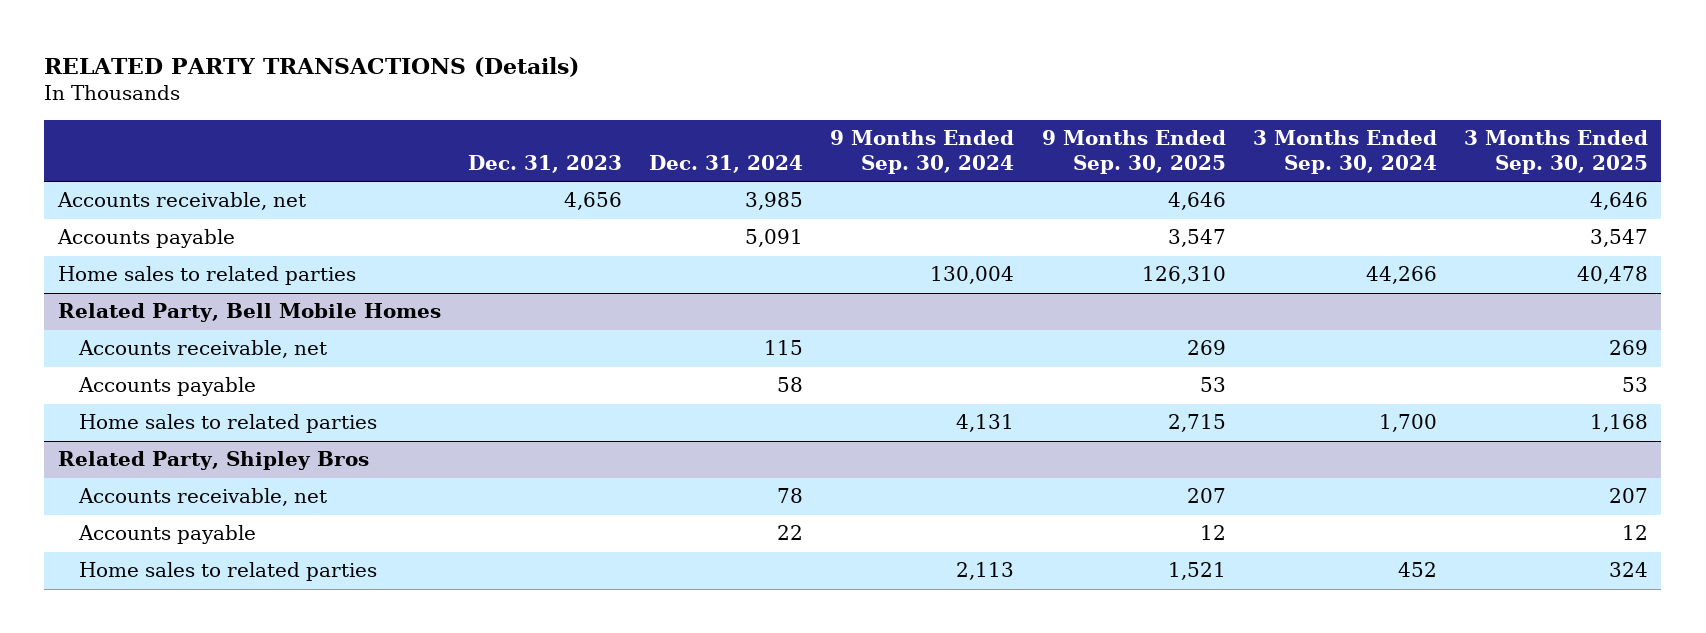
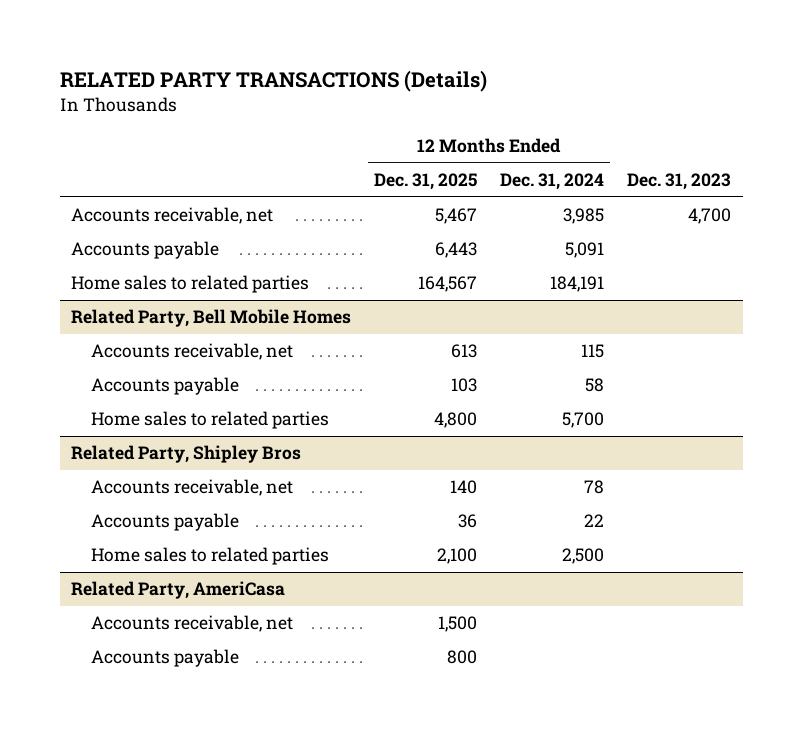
- | Dec. 31, 2023 | Dec. 31, 2024 | 9 Months Ended Sep. 30, 2024 | 9 Months Ended Sep. 30, 2025 | 3 Months Ended Sep. 30, 2024 | 3 Months Ended Sep. 30, 2025
+ | 12 Months Ended Dec. 31, 2025 | 12 Months Ended Dec. 31, 2024 | Dec. 31, 2023
- Accounts receivable, net | 4,656 | 3,985 | | 4,646 | | 4,646
+ Accounts receivable, net | 5,467 | 3,985 | 4,700
+ Related Party, AmeriCasa
+ Accounts receivable, net | 1,500 | |
+ Accounts payable | 800 | |

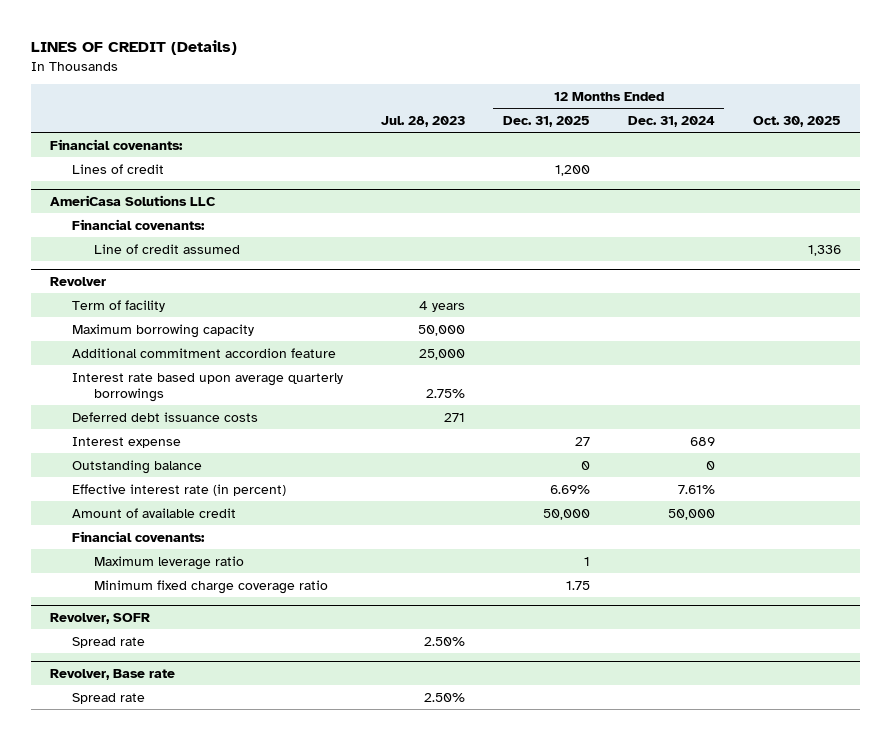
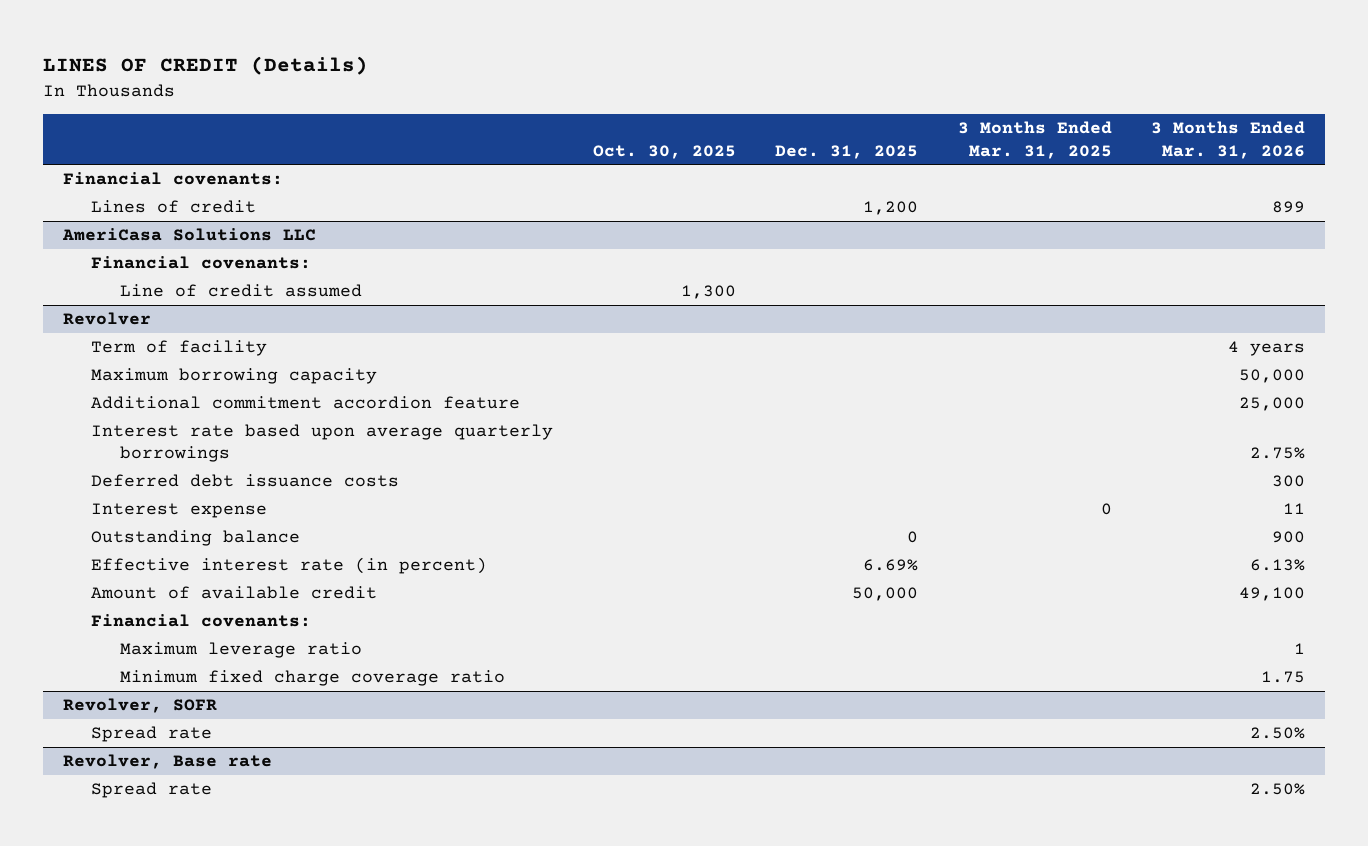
- | Jul. 28, 2023 | 12 Months Ended Dec. 31, 2025 | 12 Months Ended Dec. 31, 2024 | Oct. 30, 2025
+ | Oct. 30, 2025 | Dec. 31, 2025 | 3 Months Ended Mar. 31, 2025 | 3 Months Ended Mar. 31, 2026
@ AmeriCasa Solutions LLC
- Line of credit assumed | | | | 1,336
+ Line of credit assumed | 1,300 | | |

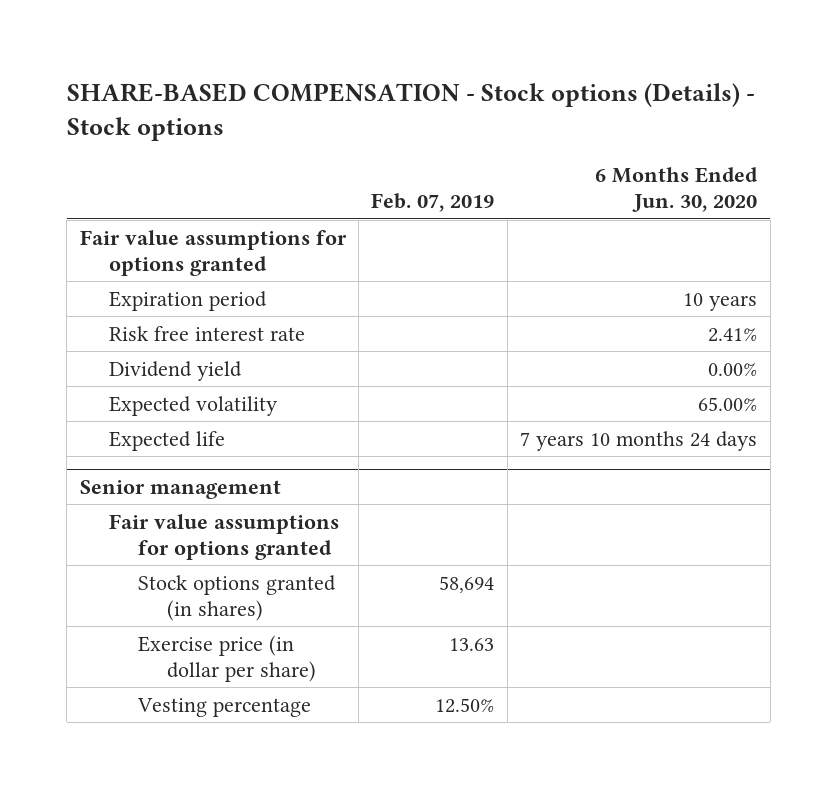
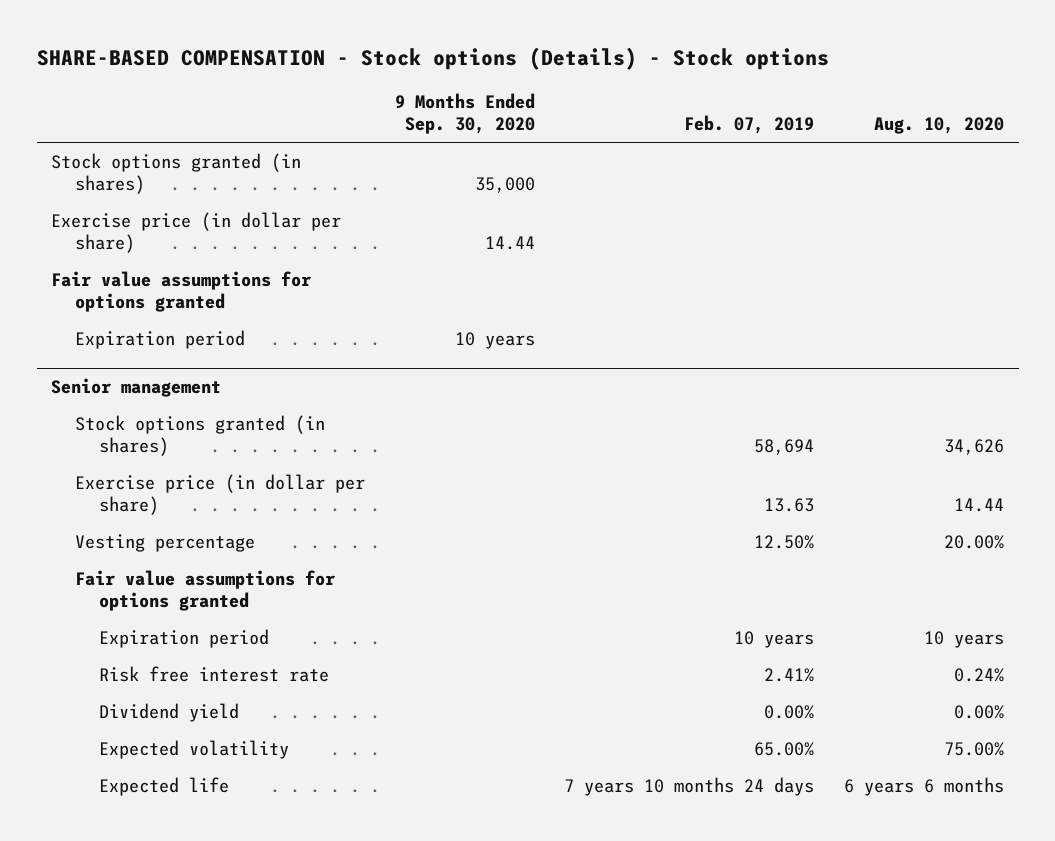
- | Feb. 07, 2019 | 6 Months Ended Jun. 30, 2020
+ | 9 Months Ended Sep. 30, 2020 | Feb. 07, 2019 | Aug. 10, 2020
+ Stock options granted (in shares) | 35,000 | |
+ Exercise price (in dollar per share) | 14.44 | |
- Risk free interest rate | | 2.41%
- Dividend yield | | 0.00%
- Expected volatility | | 65.00%
- Expected life | | 7 years 10 months 24 days
@ Senior management
moved down: Fair value assumptions for options granted
+ Expiration period | | 10 years | 10 years
+ Risk free interest rate | | 2.41% | 0.24%
+ Dividend yield | | 0.00% | 0.00%
+ Expected volatility | | 65.00% | 75.00%
+ Expected life | | 7 years 10 months 24 days | 6 years 6 months

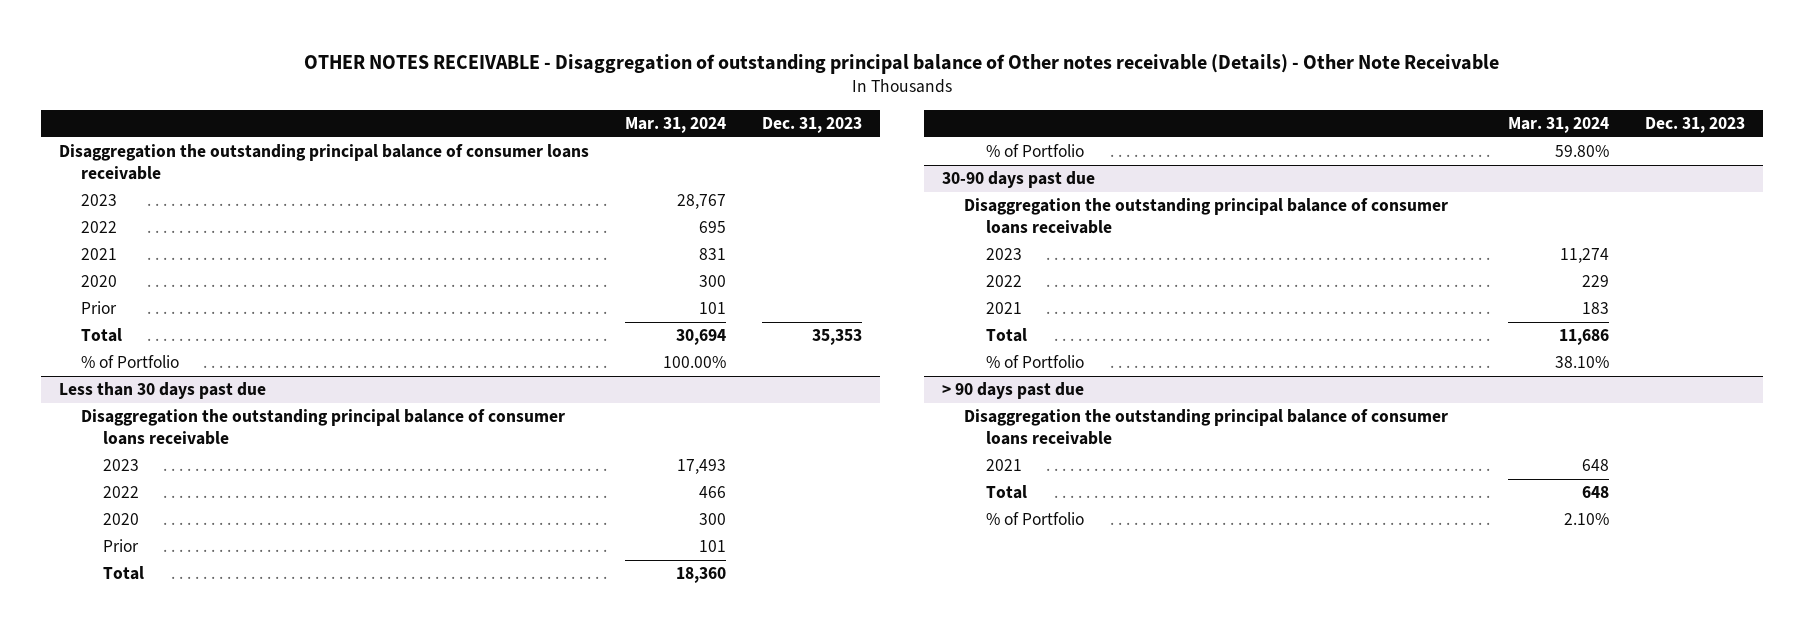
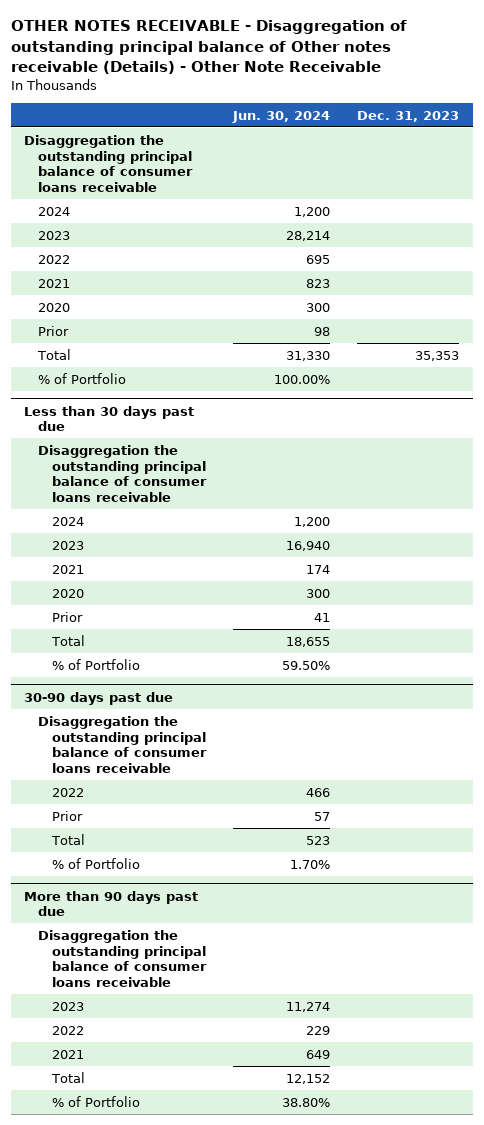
- | Mar. 31, 2024 | Dec. 31, 2023
+ | Jun. 30, 2024 | Dec. 31, 2023
+ 2024 | 1,200 |
@ Less than 30 days past due
+ 2024 | 1,200 |
- 2022 | 466 |
+ 2021 | 174 |
@ 30-90 days past due
- 2023 | 11,274 |
- 2021 | 183 |
+ Prior | 57 |
- > 90 days past due
+ More than 90 days past due
+ 2023 | 11,274 |
+ 2022 | 229 |

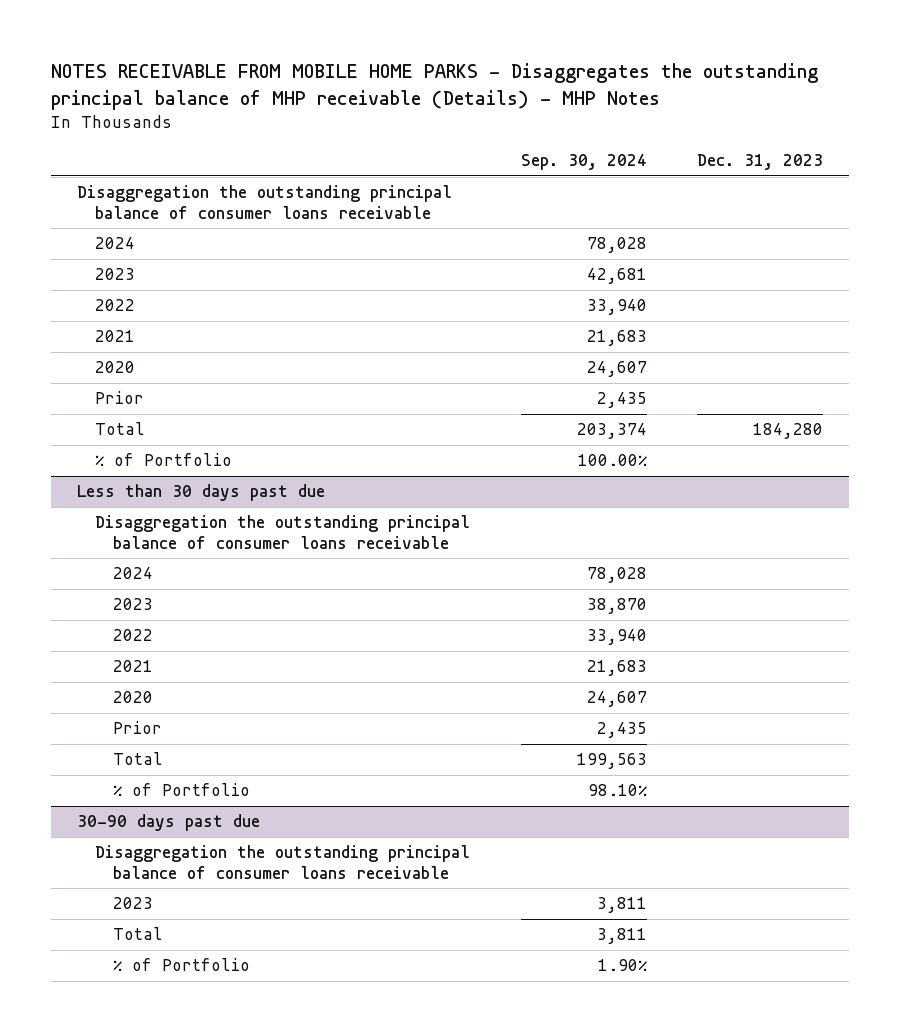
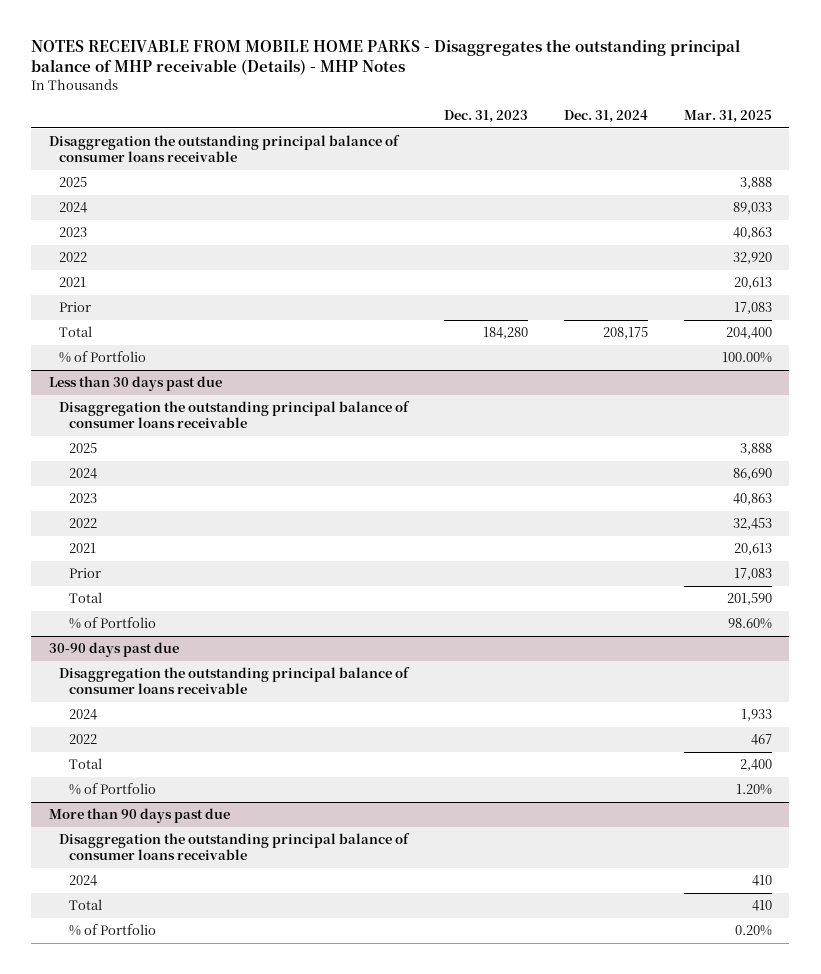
- | Sep. 30, 2024 | Dec. 31, 2023
+ | Dec. 31, 2023 | Dec. 31, 2024 | Mar. 31, 2025
+ 2025 | | | 3,888
- 2020 | 24,607 |
@ Less than 30 days past due
+ 2025 | | | 3,888
- 2020 | 24,607 |
@ 30-90 days past due
- 2023 | 3,811 |
+ 2024 | | | 1,933
+ 2022 | | | 467
+ More than 90 days past due
+ Disaggregation the outstanding principal balance of consumer loans receivable
+ 2024 | | | 410
+ Total | | | 410
+ % of Portfolio | | | 0.20%

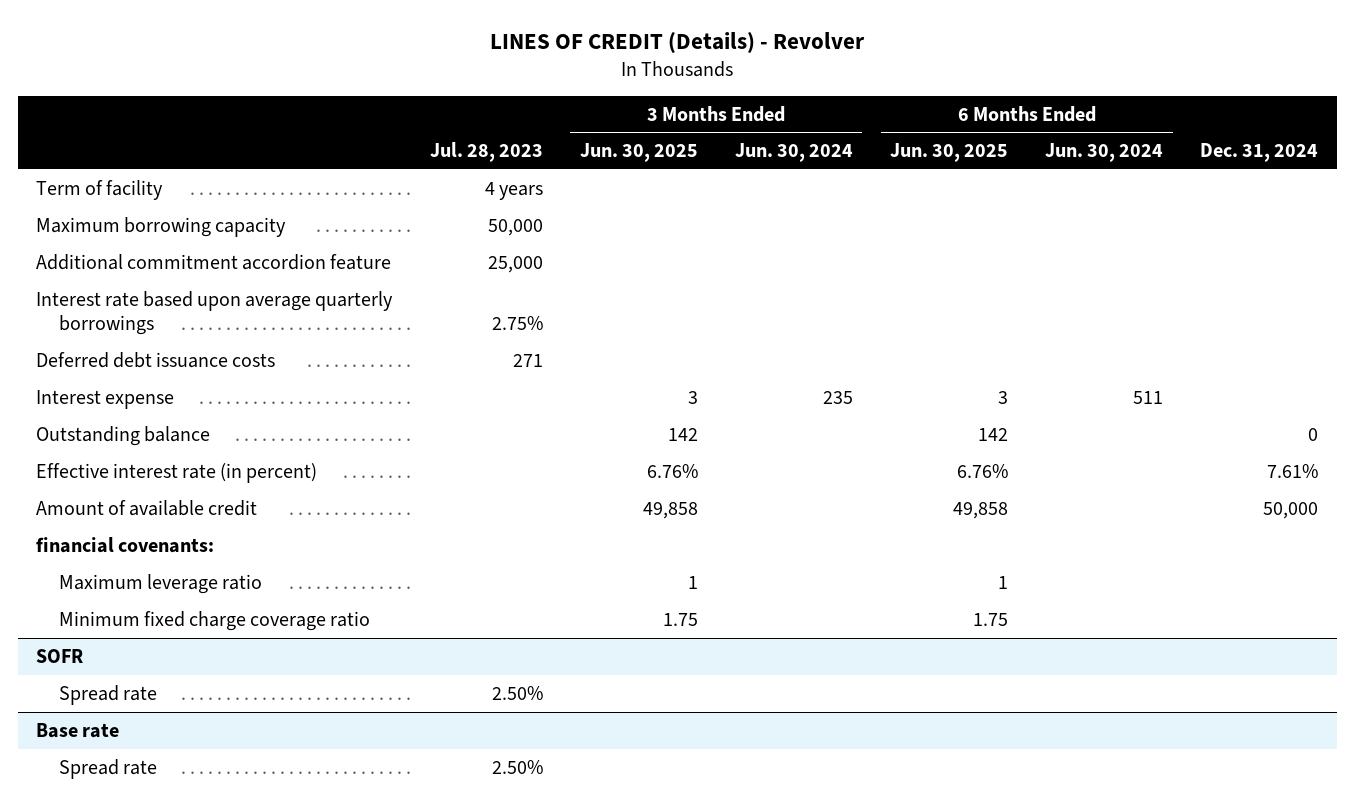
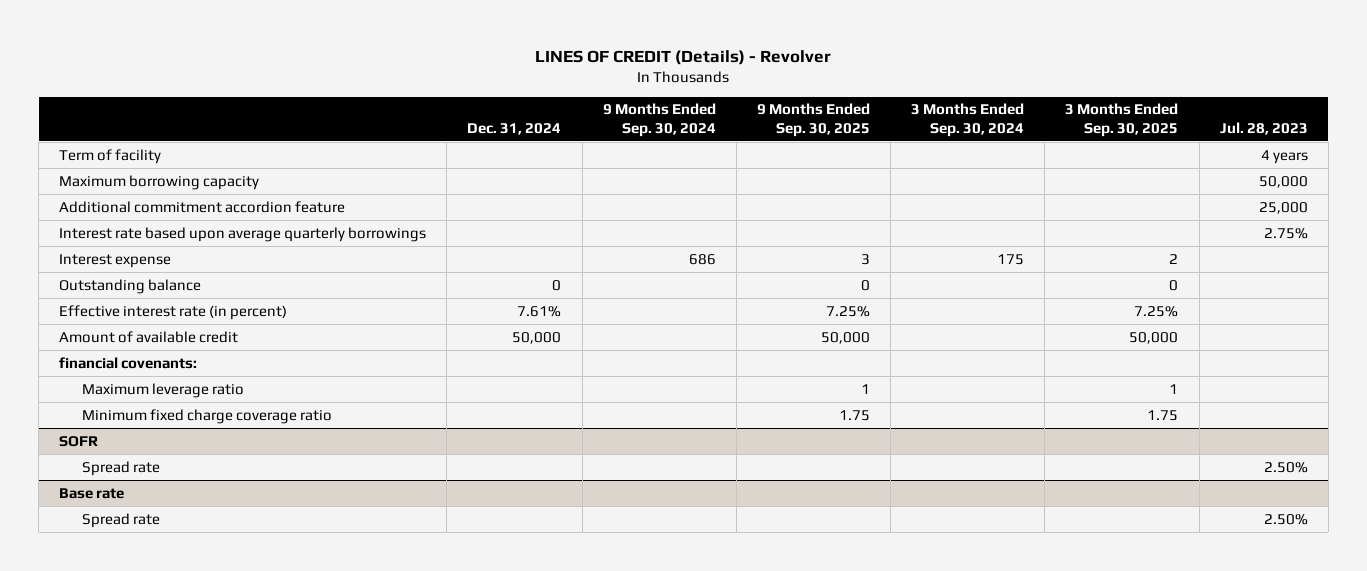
- | Jul. 28, 2023 | 3 Months Ended Jun. 30, 2025 | 3 Months Ended Jun. 30, 2024 | 6 Months Ended Jun. 30, 2025 | 6 Months Ended Jun. 30, 2024 | Dec. 31, 2024
+ | Dec. 31, 2024 | 9 Months Ended Sep. 30, 2024 | 9 Months Ended Sep. 30, 2025 | 3 Months Ended Sep. 30, 2024 | 3 Months Ended Sep. 30, 2025 | Jul. 28, 2023
- Deferred debt issuance costs | 271 | | | | |

